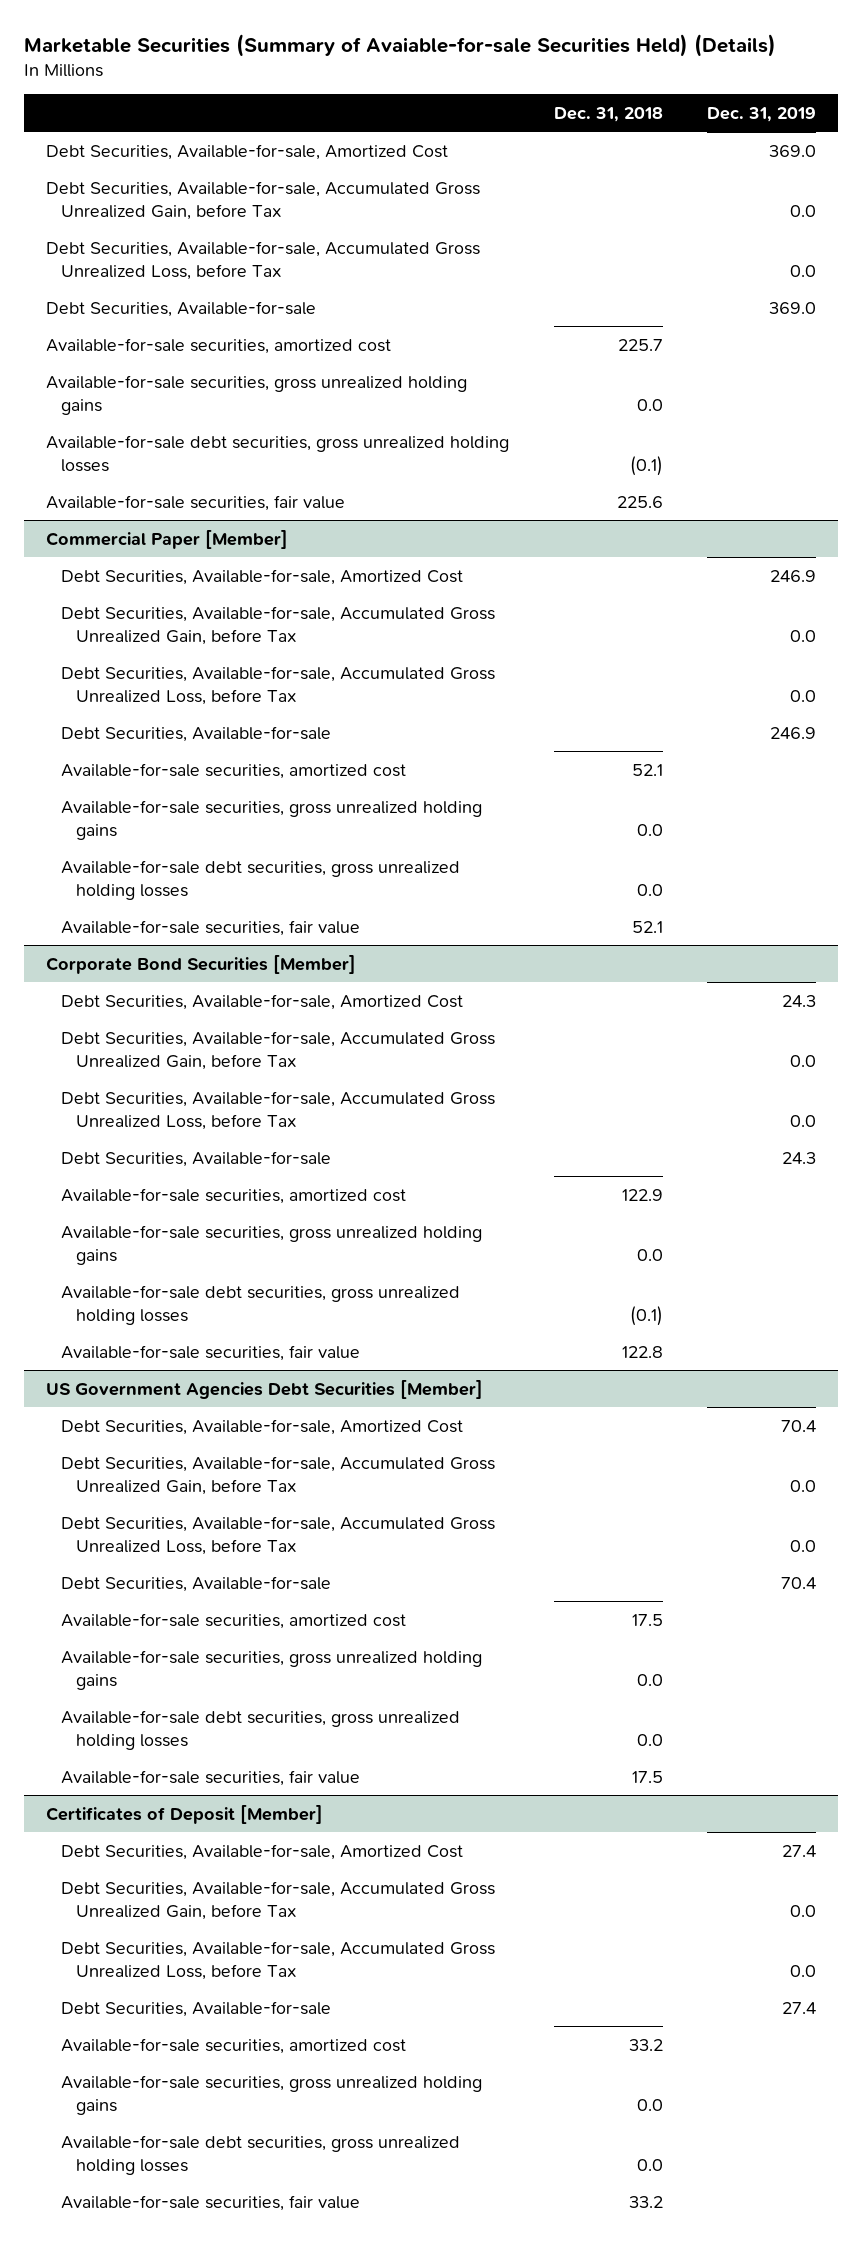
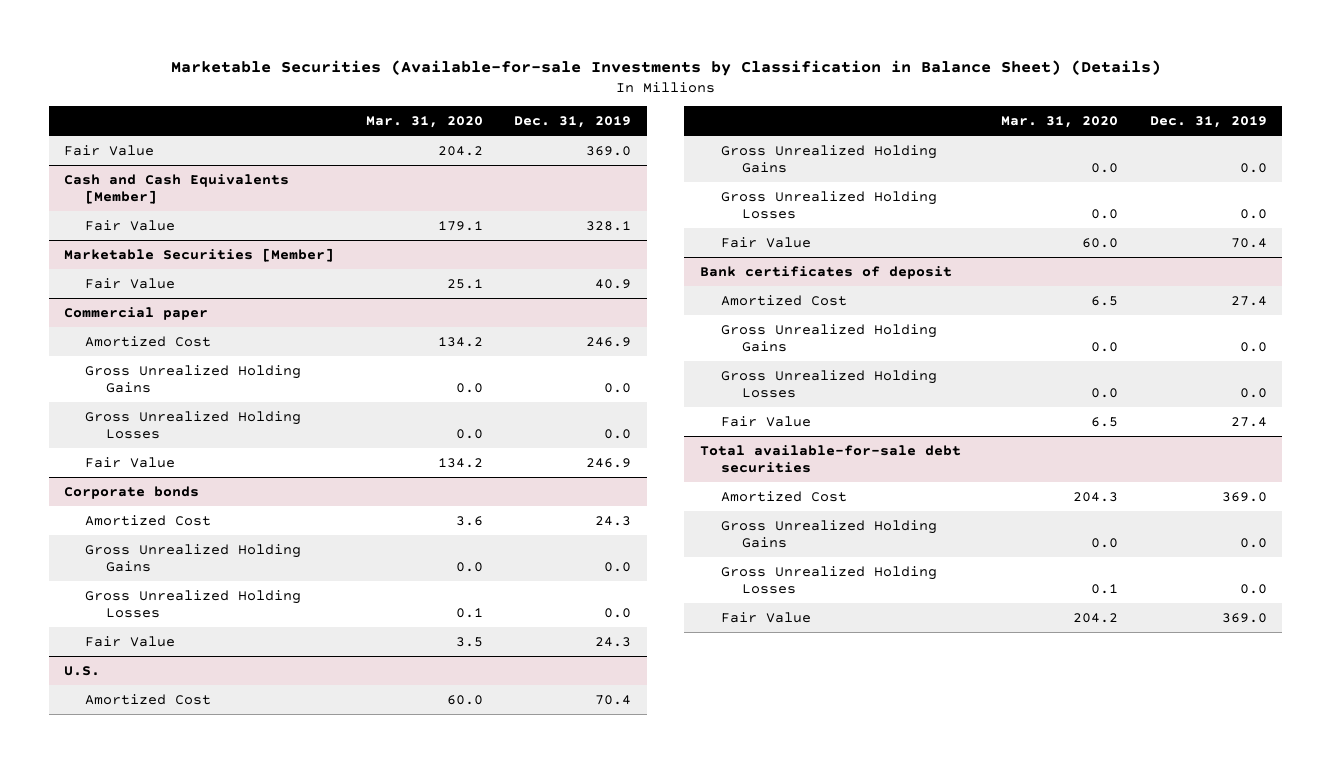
- Marketable Securities (Summary of Avaiable-for-sale Securities Held) (Details)
+ Marketable Securities (Available-for-sale Investments by Classification in Balance Sheet) (Details)
- | Dec. 31, 2018 | Dec. 31, 2019
+ | Mar. 31, 2020 | Dec. 31, 2019
- Debt Securities, Available-for-sale, Amortized Cost | | 369.0
- Debt Securities, Available-for-sale, Accumulated Gross Unrealized Gain, before Tax | | 0.0
- Debt Securities, Available-for-sale, Accumulated Gross Unrealized Loss, before Tax | | 0.0
- Debt Securities, Available-for-sale | | 369.0
- Available-for-sale securities, amortized cost | 225.7 |
- Available-for-sale securities, gross unrealized holding gains | 0.0 |
- Available-for-sale debt securities, gross unrealized holding losses | (0.1) |
- Available-for-sale securities, fair value | 225.6 |
- Commercial Paper [Member]
- Debt Securities, Available-for-sale, Amortized Cost | | 246.9
- Debt Securities, Available-for-sale, Accumulated Gross Unrealized Gain, before Tax | | 0.0
- Debt Securities, Available-for-sale, Accumulated Gross Unrealized Loss, before Tax | | 0.0
- Debt Securities, Available-for-sale | | 246.9
- Available-for-sale securities, amortized cost | 52.1 |
- Available-for-sale securities, gross unrealized holding gains | 0.0 |
- Available-for-sale debt securities, gross unrealized holding losses | 0.0 |
- Available-for-sale securities, fair value | 52.1 |
- Corporate Bond Securities [Member]
- Debt Securities, Available-for-sale, Amortized Cost | | 24.3
- Debt Securities, Available-for-sale, Accumulated Gross Unrealized Gain, before Tax | | 0.0
- Debt Securities, Available-for-sale, Accumulated Gross Unrealized Loss, before Tax | | 0.0
- Debt Securities, Available-for-sale | | 24.3
- Available-for-sale securities, amortized cost | 122.9 |
- Available-for-sale securities, gross unrealized holding gains | 0.0 |
- Available-for-sale debt securities, gross unrealized holding losses | (0.1) |
- Available-for-sale securities, fair value | 122.8 |
- US Government Agencies Debt Securities [Member]
- Debt Securities, Available-for-sale, Amortized Cost | | 70.4
- Debt Securities, Available-for-sale, Accumulated Gross Unrealized Gain, before Tax | | 0.0
- Debt Securities, Available-for-sale, Accumulated Gross Unrealized Loss, before Tax | | 0.0
- Debt Securities, Available-for-sale | | 70.4
- Available-for-sale securities, amortized cost | 17.5 |
- Available-for-sale securities, gross unrealized holding gains | 0.0 |
- Available-for-sale debt securities, gross unrealized holding losses | 0.0 |
- Available-for-sale securities, fair value | 17.5 |
- Certificates of Deposit [Member]
- Debt Securities, Available-for-sale, Amortized Cost | | 27.4
- Debt Securities, Available-for-sale, Accumulated Gross Unrealized Gain, before Tax | | 0.0
- Debt Securities, Available-for-sale, Accumulated Gross Unrealized Loss, before Tax | | 0.0
- Debt Securities, Available-for-sale | | 27.4
- Available-for-sale securities, amortized cost | 33.2 |
- Available-for-sale securities, gross unrealized holding gains | 0.0 |
- Available-for-sale debt securities, gross unrealized holding losses | 0.0 |
- Available-for-sale securities, fair value | 33.2 |
+ Fair Value | 204.2 | 369.0
+ Cash and Cash Equivalents [Member]
+ Fair Value | 179.1 | 328.1
+ Marketable Securities [Member]
+ Fair Value | 25.1 | 40.9
+ Commercial paper
+ Amortized Cost | 134.2 | 246.9
+ Gross Unrealized Holding Gains | 0.0 | 0.0
+ Gross Unrealized Holding Losses | 0.0 | 0.0
+ Fair Value | 134.2 | 246.9
+ Corporate bonds
+ Amortized Cost | 3.6 | 24.3
+ Gross Unrealized Holding Gains | 0.0 | 0.0
+ Gross Unrealized Holding Losses | 0.1 | 0.0
+ Fair Value | 3.5 | 24.3
+ U.S.
+ Amortized Cost | 60.0 | 70.4
+ Gross Unrealized Holding Gains | 0.0 | 0.0
+ Gross Unrealized Holding Losses | 0.0 | 0.0
+ Fair Value | 60.0 | 70.4
+ Bank certificates of deposit
+ Amortized Cost | 6.5 | 27.4
+ Gross Unrealized Holding Gains | 0.0 | 0.0
+ Gross Unrealized Holding Losses | 0.0 | 0.0
+ Fair Value | 6.5 | 27.4
+ Total available-for-sale debt securities
+ Amortized Cost | 204.3 | 369.0
+ Gross Unrealized Holding Gains | 0.0 | 0.0
+ Gross Unrealized Holding Losses | 0.1 | 0.0
+ Fair Value | 204.2 | 369.0

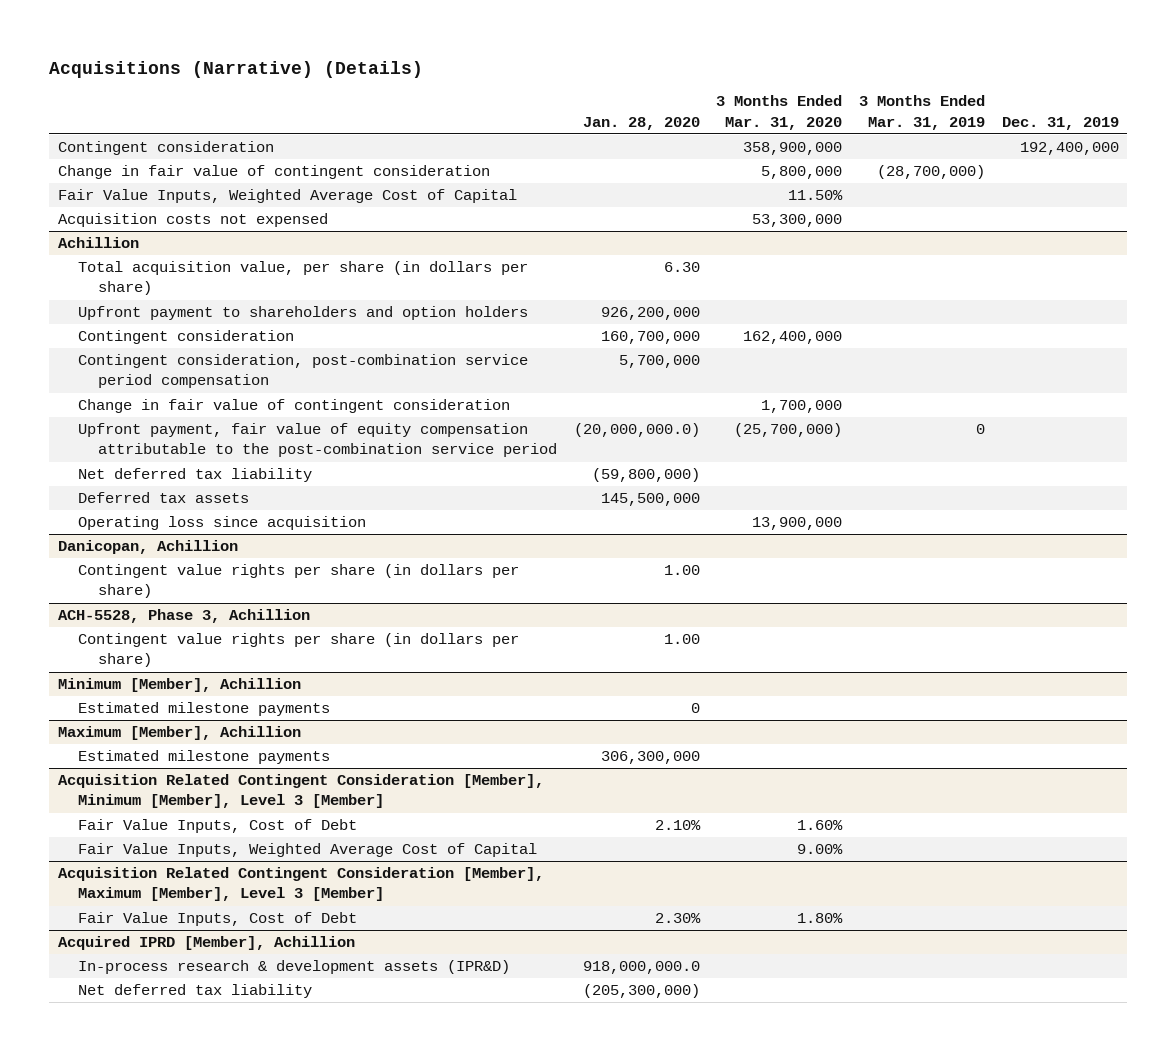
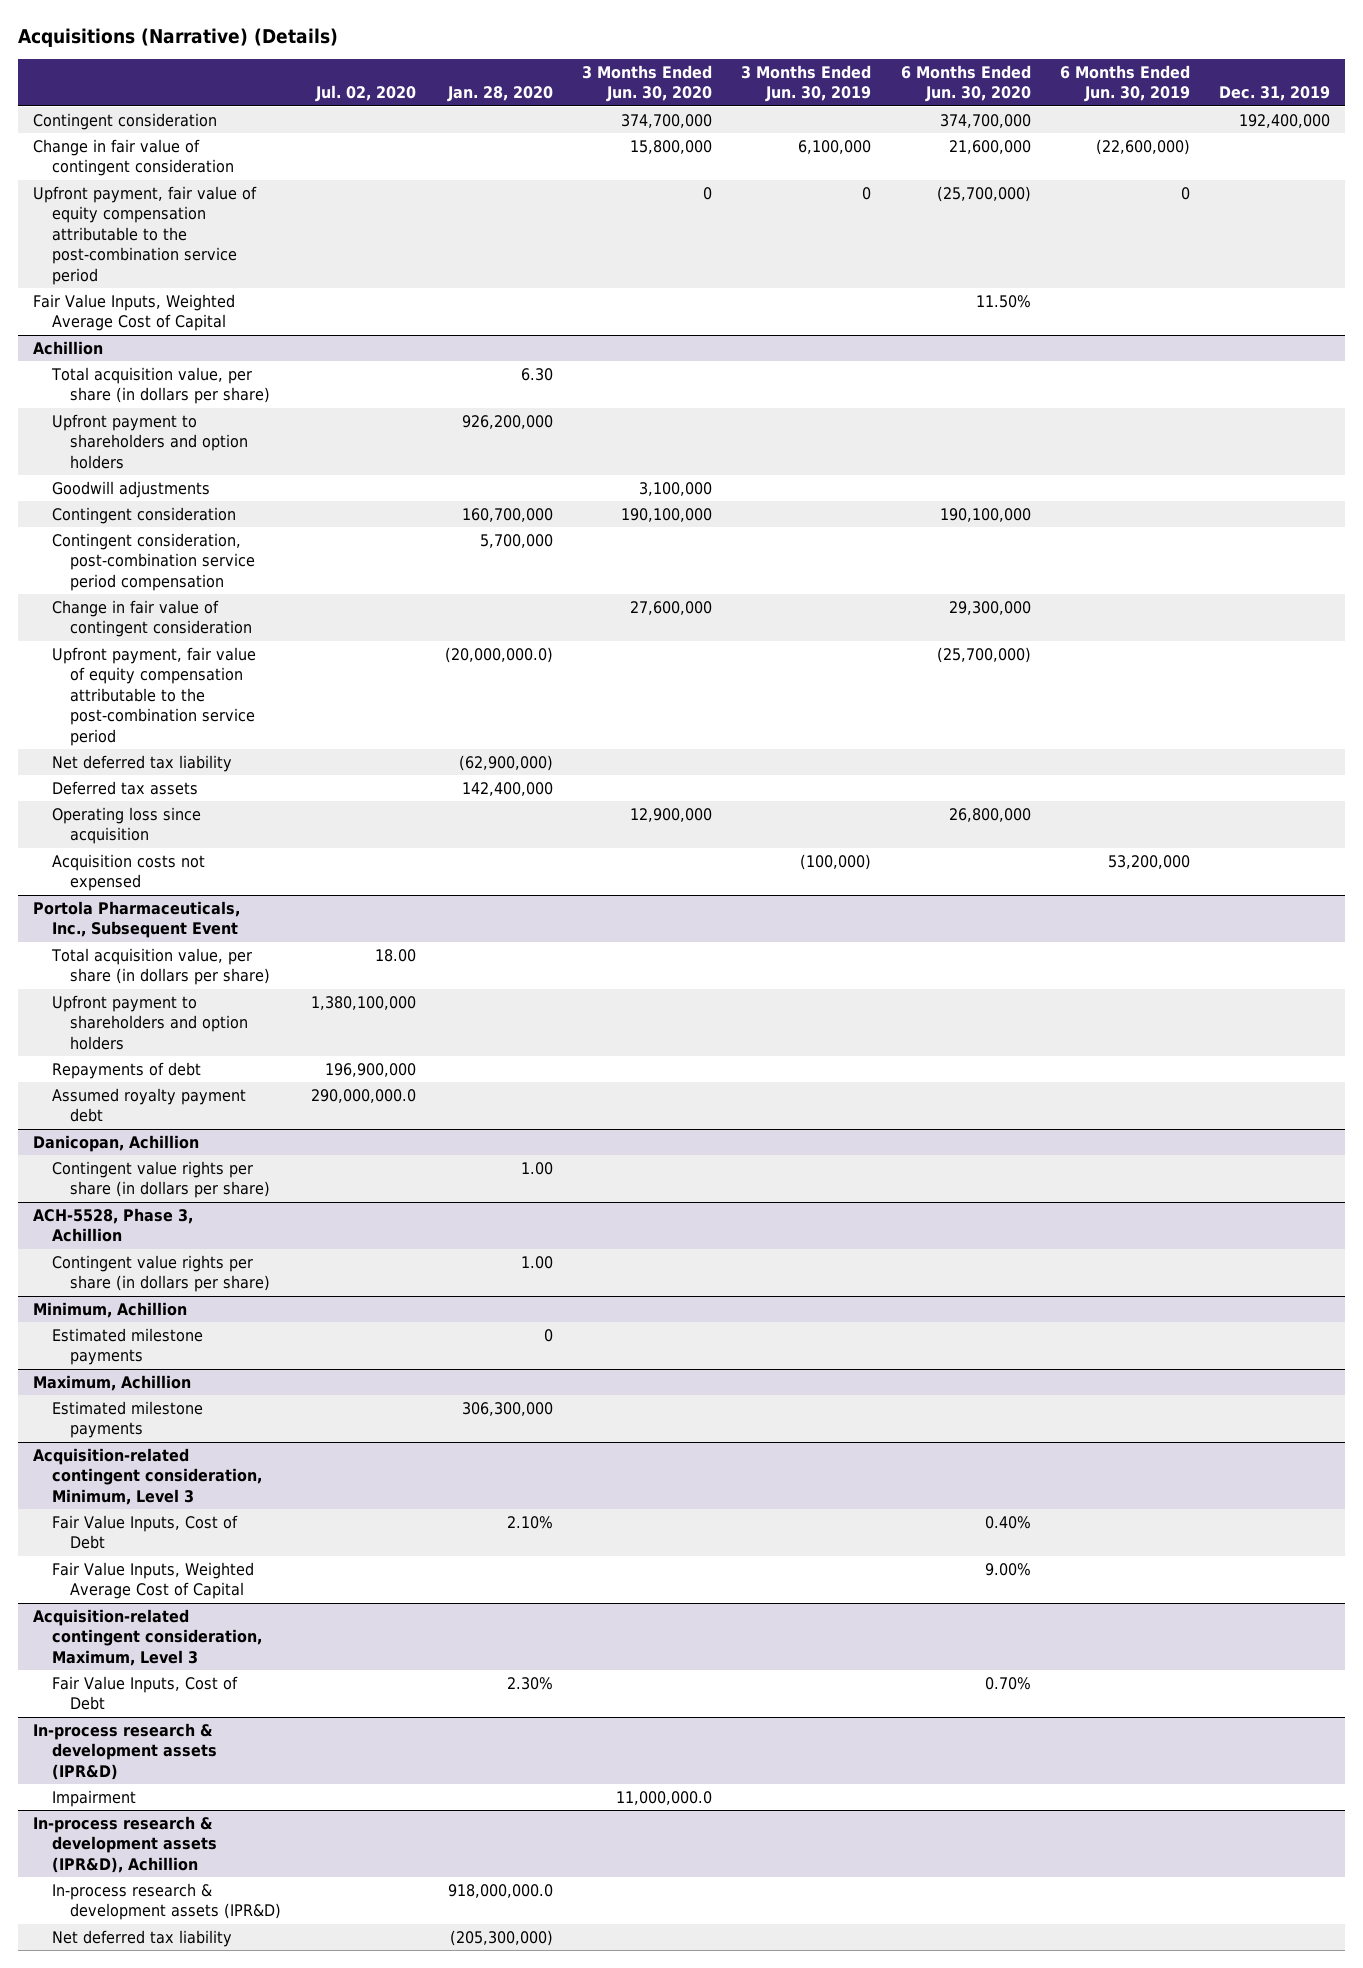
- | Jan. 28, 2020 | 3 Months Ended Mar. 31, 2020 | 3 Months Ended Mar. 31, 2019 | Dec. 31, 2019
+ | Jul. 02, 2020 | Jan. 28, 2020 | 3 Months Ended Jun. 30, 2020 | 3 Months Ended Jun. 30, 2019 | 6 Months Ended Jun. 30, 2020 | 6 Months Ended Jun. 30, 2019 | Dec. 31, 2019
+ Upfront payment, fair value of equity compensation attributable to the post-combination service period | | | 0 | 0 | (25,700,000) | 0 |
- Acquisition costs not expensed | | 53,300,000 | |
@ Achillion
+ Goodwill adjustments | | | 3,100,000 | | | |
- Net deferred tax liability | (59,800,000) | | |
- Deferred tax assets | 145,500,000 | | |
+ Net deferred tax liability | | (62,900,000) | | | | |
+ Deferred tax assets | | 142,400,000 | | | | |
+ Acquisition costs not expensed | | | | (100,000) | | 53,200,000 |
+ Portola Pharmaceuticals, Inc., Subsequent Event
+ Total acquisition value, per share (in dollars per share) | 18.00 | | | | | |
+ Upfront payment to shareholders and option holders | 1,380,100,000 | | | | | |
+ Repayments of debt | 196,900,000 | | | | | |
+ Assumed royalty payment debt | 290,000,000.0 | | | | | |
- Minimum [Member], Achillion
+ Minimum, Achillion
- Maximum [Member], Achillion
+ Maximum, Achillion
- Acquisition Related Contingent Consideration [Member], Minimum [Member], Level 3 [Member]
+ Acquisition-related contingent consideration, Minimum, Level 3
- Acquisition Related Contingent Consideration [Member], Maximum [Member], Level 3 [Member]
+ Acquisition-related contingent consideration, Maximum, Level 3
- Acquired IPRD [Member], Achillion
+ In-process research & development assets (IPR&D)
+ Impairment | | | 11,000,000.0 | | | |
+ In-process research & development assets (IPR&D), Achillion

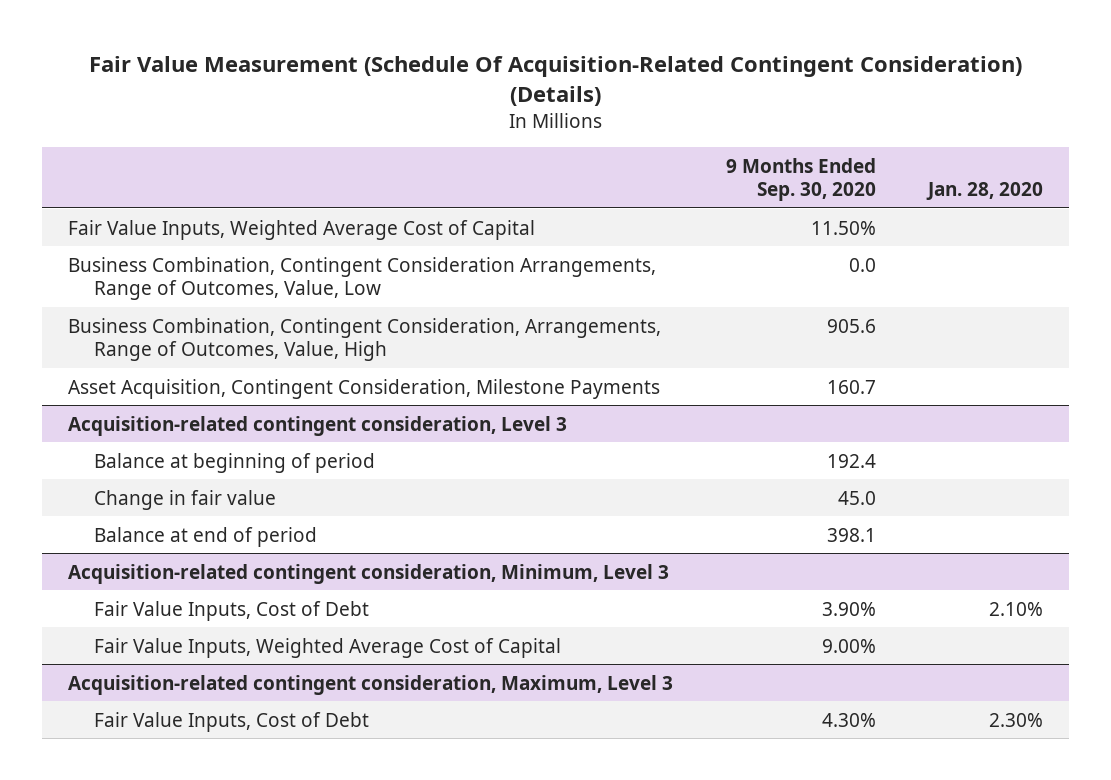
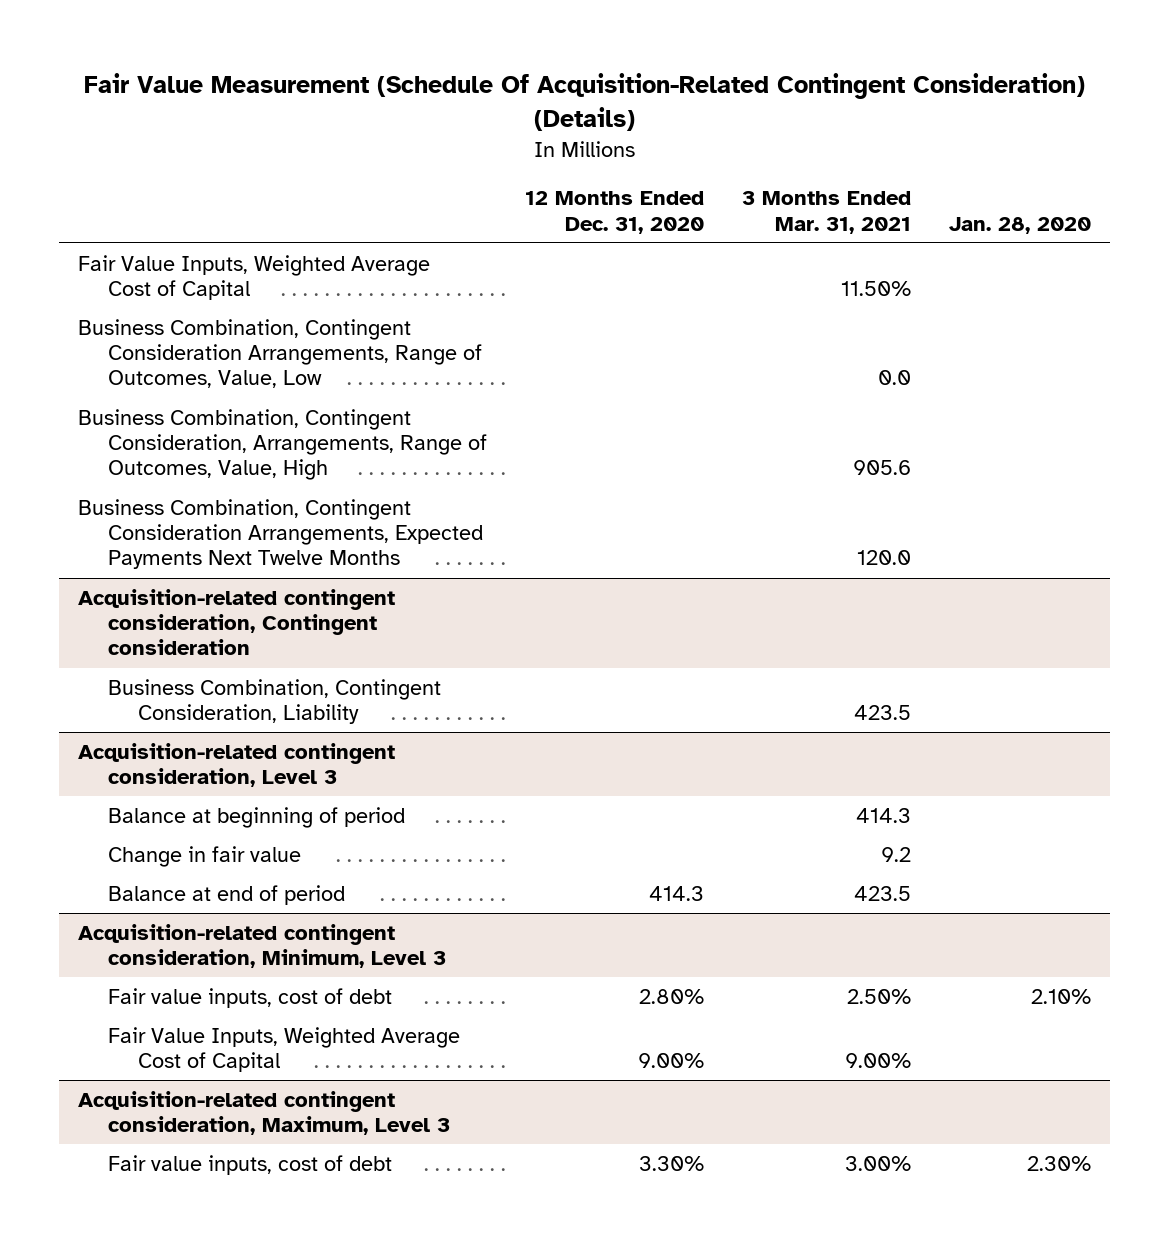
- | 9 Months Ended Sep. 30, 2020 | Jan. 28, 2020
+ | 12 Months Ended Dec. 31, 2020 | 3 Months Ended Mar. 31, 2021 | Jan. 28, 2020
- Asset Acquisition, Contingent Consideration, Milestone Payments | 160.7 |
+ Business Combination, Contingent Consideration Arrangements, Expected Payments Next Twelve Months | | 120.0 |
+ Acquisition-related contingent consideration, Contingent consideration
+ Business Combination, Contingent Consideration, Liability | | 423.5 |
@ Acquisition-related contingent consideration, Minimum, Level 3
- Fair Value Inputs, Cost of Debt | 3.90% | 2.10%
+ Fair value inputs, cost of debt | 2.80% | 2.50% | 2.10%
@ Acquisition-related contingent consideration, Maximum, Level 3
- Fair Value Inputs, Cost of Debt | 4.30% | 2.30%
+ Fair value inputs, cost of debt | 3.30% | 3.00% | 2.30%

